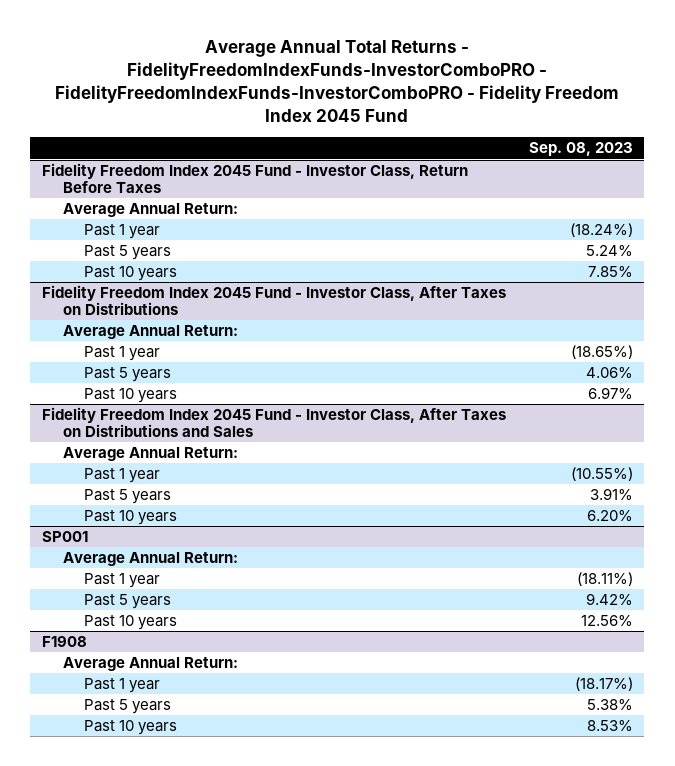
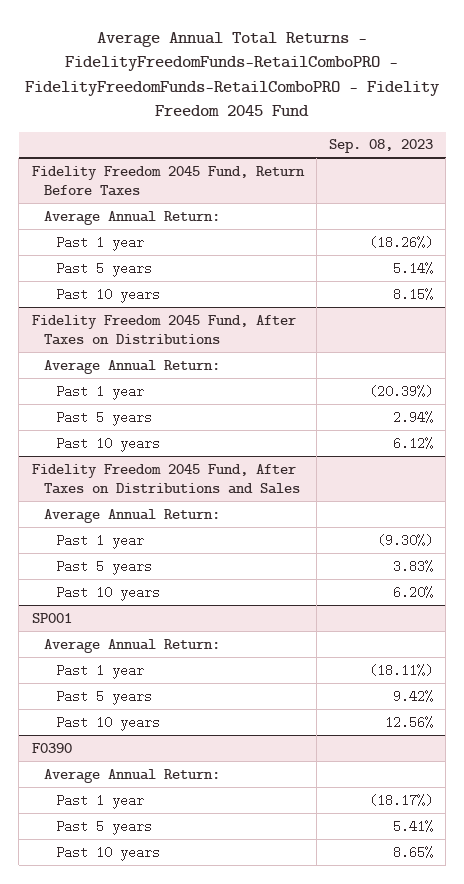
- Average Annual Total Returns - FidelityFreedomIndexFunds-InvestorComboPRO - FidelityFreedomIndexFunds-InvestorComboPRO - Fidelity Freedom Index 2045 Fund
+ Average Annual Total Returns - FidelityFreedomFunds-RetailComboPRO - FidelityFreedomFunds-RetailComboPRO - Fidelity Freedom 2045 Fund
- Fidelity Freedom Index 2045 Fund - Investor Class, Return Before Taxes
+ Fidelity Freedom 2045 Fund, Return Before Taxes
- Past 1 year | (18.24%)
- Past 5 years | 5.24%
- Past 10 years | 7.85%
- Fidelity Freedom Index 2045 Fund - Investor Class, After Taxes on Distributions
+ Past 1 year | (18.26%)
+ Past 5 years | 5.14%
+ Past 10 years | 8.15%
+ Fidelity Freedom 2045 Fund, After Taxes on Distributions
- Past 1 year | (18.65%)
- Past 5 years | 4.06%
- Past 10 years | 6.97%
- Fidelity Freedom Index 2045 Fund - Investor Class, After Taxes on Distributions and Sales
+ Past 1 year | (20.39%)
+ Past 5 years | 2.94%
+ Past 10 years | 6.12%
+ Fidelity Freedom 2045 Fund, After Taxes on Distributions and Sales
- Past 1 year | (10.55%)
- Past 5 years | 3.91%
+ Past 1 year | (9.30%)
+ Past 5 years | 3.83%
- F1908
+ F0390
- Past 5 years | 5.38%
- Past 10 years | 8.53%
+ Past 5 years | 5.41%
+ Past 10 years | 8.65%

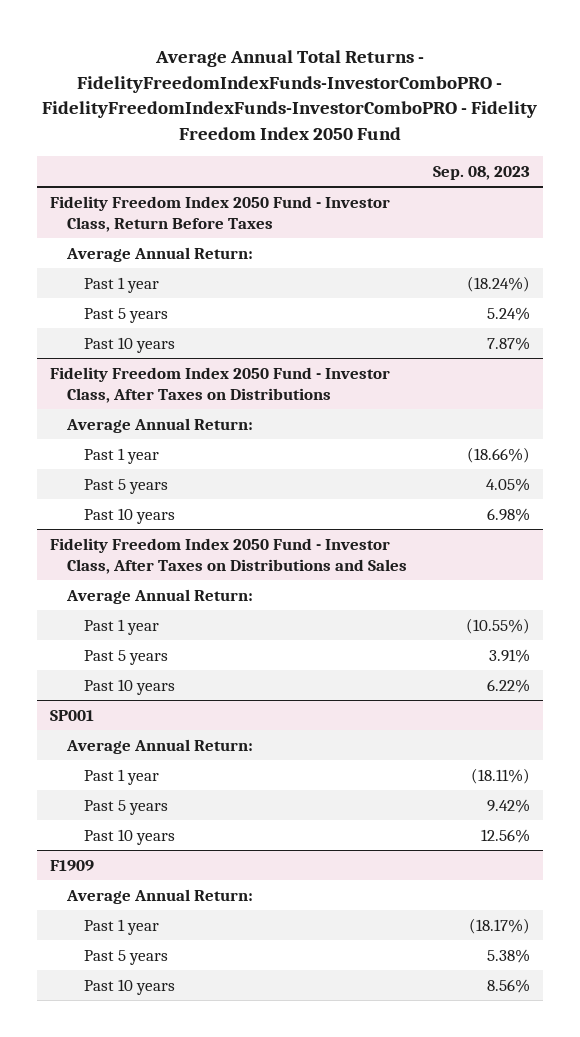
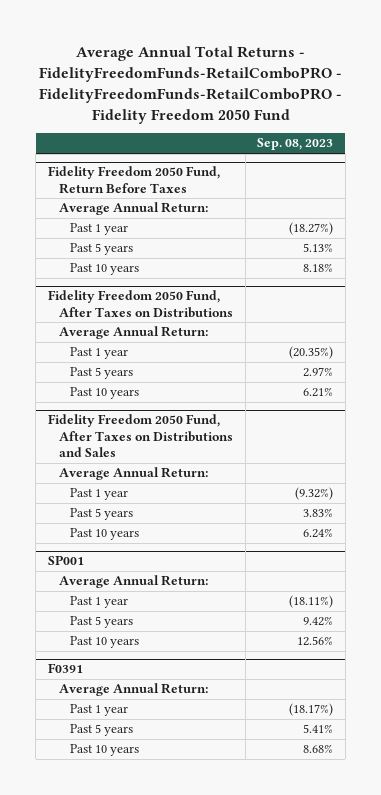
- Average Annual Total Returns - FidelityFreedomIndexFunds-InvestorComboPRO - FidelityFreedomIndexFunds-InvestorComboPRO - Fidelity Freedom Index 2050 Fund
+ Average Annual Total Returns - FidelityFreedomFunds-RetailComboPRO - FidelityFreedomFunds-RetailComboPRO - Fidelity Freedom 2050 Fund
- Fidelity Freedom Index 2050 Fund - Investor Class, Return Before Taxes
+ Fidelity Freedom 2050 Fund, Return Before Taxes
- Past 1 year | (18.24%)
- Past 5 years | 5.24%
- Past 10 years | 7.87%
- Fidelity Freedom Index 2050 Fund - Investor Class, After Taxes on Distributions
+ Past 1 year | (18.27%)
+ Past 5 years | 5.13%
+ Past 10 years | 8.18%
+ Fidelity Freedom 2050 Fund, After Taxes on Distributions
- Past 1 year | (18.66%)
- Past 5 years | 4.05%
- Past 10 years | 6.98%
- Fidelity Freedom Index 2050 Fund - Investor Class, After Taxes on Distributions and Sales
+ Past 1 year | (20.35%)
+ Past 5 years | 2.97%
+ Past 10 years | 6.21%
+ Fidelity Freedom 2050 Fund, After Taxes on Distributions and Sales
- Past 1 year | (10.55%)
- Past 5 years | 3.91%
- Past 10 years | 6.22%
+ Past 1 year | (9.32%)
+ Past 5 years | 3.83%
+ Past 10 years | 6.24%
- F1909
+ F0391
- Past 5 years | 5.38%
- Past 10 years | 8.56%
+ Past 5 years | 5.41%
+ Past 10 years | 8.68%

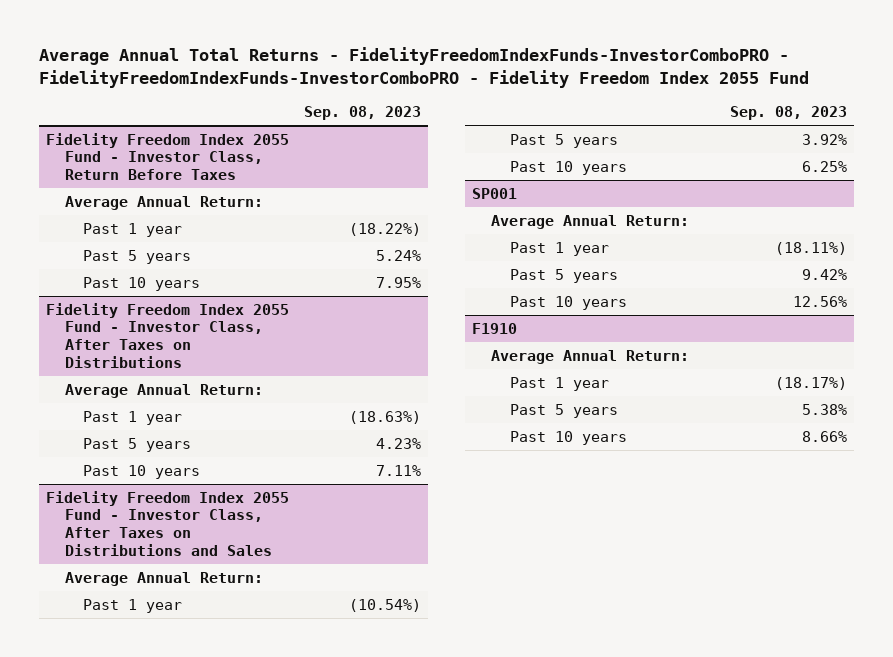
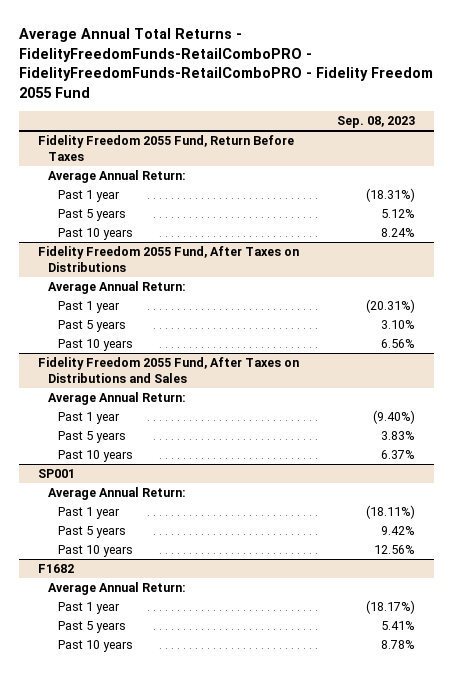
- Average Annual Total Returns - FidelityFreedomIndexFunds-InvestorComboPRO - FidelityFreedomIndexFunds-InvestorComboPRO - Fidelity Freedom Index 2055 Fund
+ Average Annual Total Returns - FidelityFreedomFunds-RetailComboPRO - FidelityFreedomFunds-RetailComboPRO - Fidelity Freedom 2055 Fund
- Fidelity Freedom Index 2055 Fund - Investor Class, Return Before Taxes
+ Fidelity Freedom 2055 Fund, Return Before Taxes
- Past 1 year | (18.22%)
- Past 5 years | 5.24%
- Past 10 years | 7.95%
- Fidelity Freedom Index 2055 Fund - Investor Class, After Taxes on Distributions
+ Past 1 year | (18.31%)
+ Past 5 years | 5.12%
+ Past 10 years | 8.24%
+ Fidelity Freedom 2055 Fund, After Taxes on Distributions
- Past 1 year | (18.63%)
- Past 5 years | 4.23%
- Past 10 years | 7.11%
- Fidelity Freedom Index 2055 Fund - Investor Class, After Taxes on Distributions and Sales
+ Past 1 year | (20.31%)
+ Past 5 years | 3.10%
+ Past 10 years | 6.56%
+ Fidelity Freedom 2055 Fund, After Taxes on Distributions and Sales
- Past 1 year | (10.54%)
- Past 5 years | 3.92%
- Past 10 years | 6.25%
+ Past 1 year | (9.40%)
+ Past 5 years | 3.83%
+ Past 10 years | 6.37%
- F1910
+ F1682
- Past 5 years | 5.38%
- Past 10 years | 8.66%
+ Past 5 years | 5.41%
+ Past 10 years | 8.78%

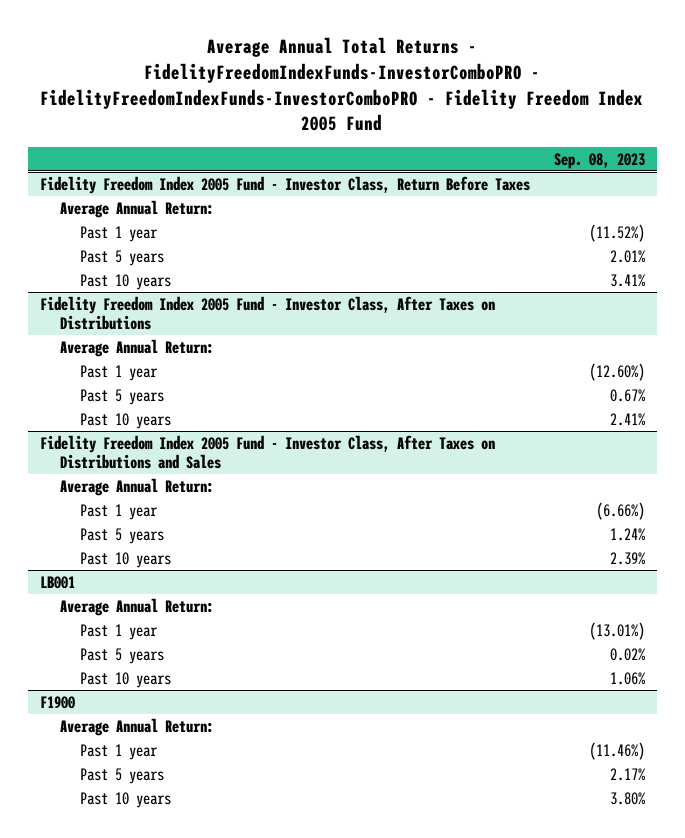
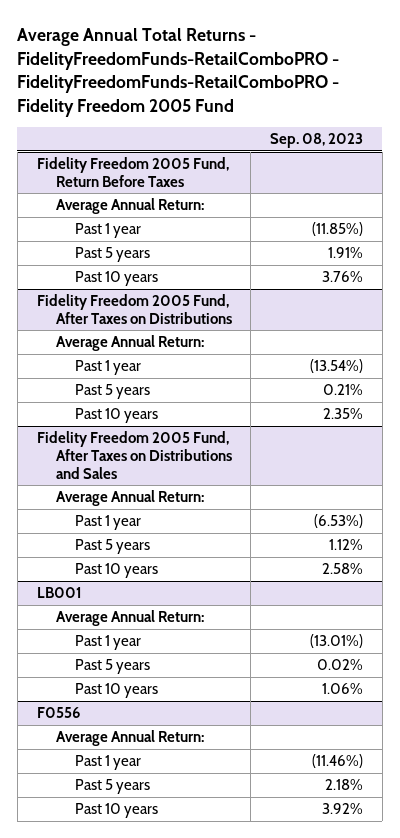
- Average Annual Total Returns - FidelityFreedomIndexFunds-InvestorComboPRO - FidelityFreedomIndexFunds-InvestorComboPRO - Fidelity Freedom Index 2005 Fund
+ Average Annual Total Returns - FidelityFreedomFunds-RetailComboPRO - FidelityFreedomFunds-RetailComboPRO - Fidelity Freedom 2005 Fund
- Fidelity Freedom Index 2005 Fund - Investor Class, Return Before Taxes
+ Fidelity Freedom 2005 Fund, Return Before Taxes
- Past 1 year | (11.52%)
- Past 5 years | 2.01%
- Past 10 years | 3.41%
- Fidelity Freedom Index 2005 Fund - Investor Class, After Taxes on Distributions
+ Past 1 year | (11.85%)
+ Past 5 years | 1.91%
+ Past 10 years | 3.76%
+ Fidelity Freedom 2005 Fund, After Taxes on Distributions
- Past 1 year | (12.60%)
- Past 5 years | 0.67%
- Past 10 years | 2.41%
- Fidelity Freedom Index 2005 Fund - Investor Class, After Taxes on Distributions and Sales
+ Past 1 year | (13.54%)
+ Past 5 years | 0.21%
+ Past 10 years | 2.35%
+ Fidelity Freedom 2005 Fund, After Taxes on Distributions and Sales
- Past 1 year | (6.66%)
- Past 5 years | 1.24%
- Past 10 years | 2.39%
+ Past 1 year | (6.53%)
+ Past 5 years | 1.12%
+ Past 10 years | 2.58%
- F1900
+ F0556
- Past 5 years | 2.17%
- Past 10 years | 3.80%
+ Past 5 years | 2.18%
+ Past 10 years | 3.92%

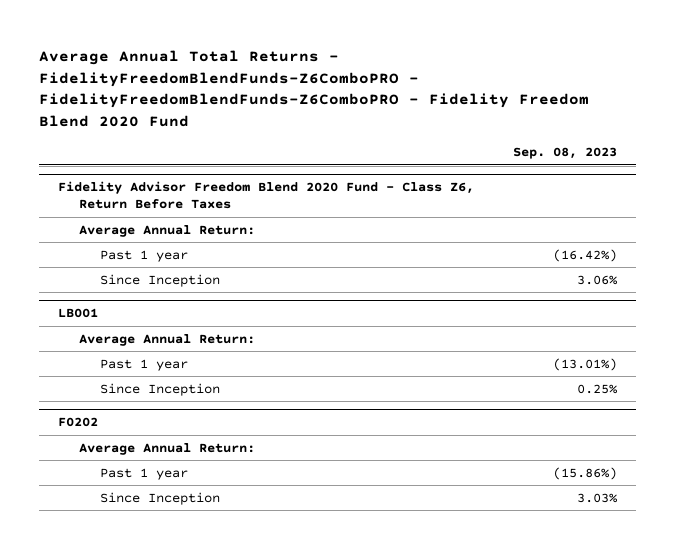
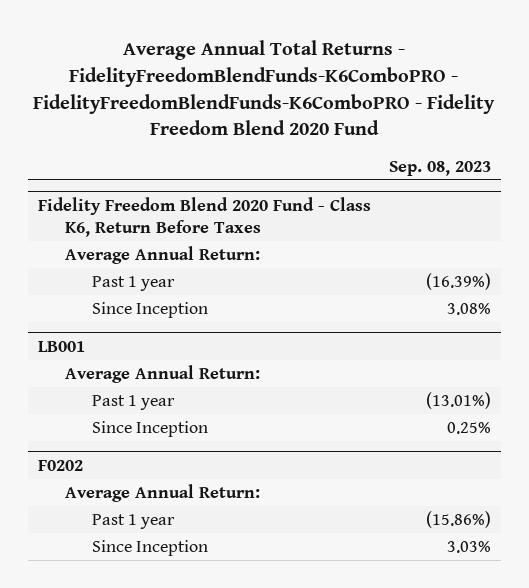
- Average Annual Total Returns - FidelityFreedomBlendFunds-Z6ComboPRO - FidelityFreedomBlendFunds-Z6ComboPRO - Fidelity Freedom Blend 2020 Fund
+ Average Annual Total Returns - FidelityFreedomBlendFunds-K6ComboPRO - FidelityFreedomBlendFunds-K6ComboPRO - Fidelity Freedom Blend 2020 Fund
- Fidelity Advisor Freedom Blend 2020 Fund - Class Z6, Return Before Taxes
+ Fidelity Freedom Blend 2020 Fund - Class K6, Return Before Taxes
- Past 1 year | (16.42%)
- Since Inception | 3.06%
+ Past 1 year | (16.39%)
+ Since Inception | 3.08%

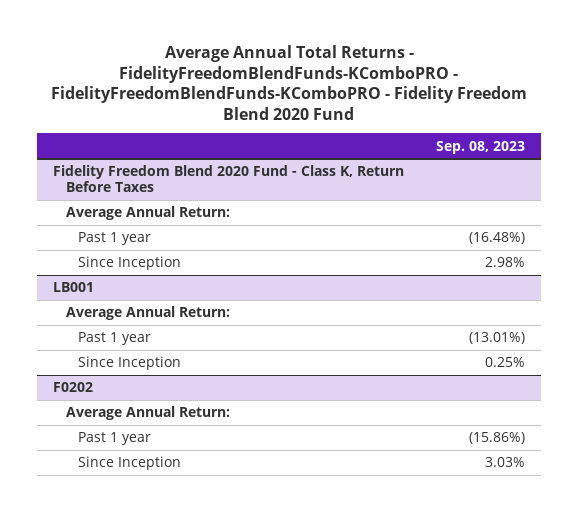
- Average Annual Total Returns - FidelityFreedomBlendFunds-K6ComboPRO - FidelityFreedomBlendFunds-K6ComboPRO - Fidelity Freedom Blend 2020 Fund
+ Average Annual Total Returns - FidelityFreedomBlendFunds-KComboPRO - FidelityFreedomBlendFunds-KComboPRO - Fidelity Freedom Blend 2020 Fund
- Fidelity Freedom Blend 2020 Fund - Class K6, Return Before Taxes
+ Fidelity Freedom Blend 2020 Fund - Class K, Return Before Taxes
- Past 1 year | (16.39%)
- Since Inception | 3.08%
+ Past 1 year | (16.48%)
+ Since Inception | 2.98%

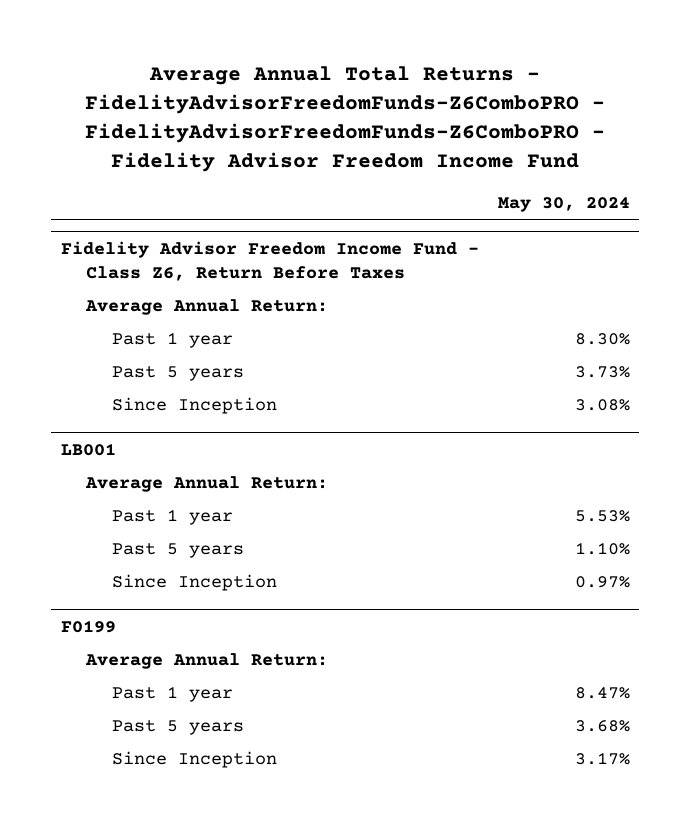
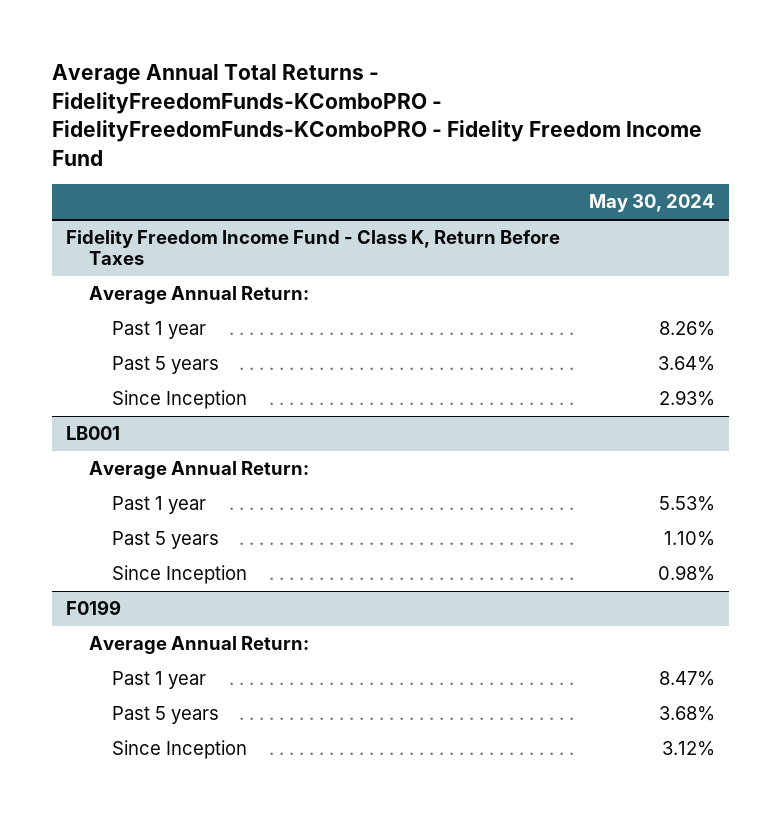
- Average Annual Total Returns - FidelityAdvisorFreedomFunds-Z6ComboPRO - FidelityAdvisorFreedomFunds-Z6ComboPRO - Fidelity Advisor Freedom Income Fund
+ Average Annual Total Returns - FidelityFreedomFunds-KComboPRO - FidelityFreedomFunds-KComboPRO - Fidelity Freedom Income Fund
- Fidelity Advisor Freedom Income Fund - Class Z6, Return Before Taxes
+ Fidelity Freedom Income Fund - Class K, Return Before Taxes
- Past 1 year | 8.30%
- Past 5 years | 3.73%
- Since Inception | 3.08%
+ Past 1 year | 8.26%
+ Past 5 years | 3.64%
+ Since Inception | 2.93%
@ LB001
- Since Inception | 0.97%
+ Since Inception | 0.98%
@ F0199
- Since Inception | 3.17%
+ Since Inception | 3.12%

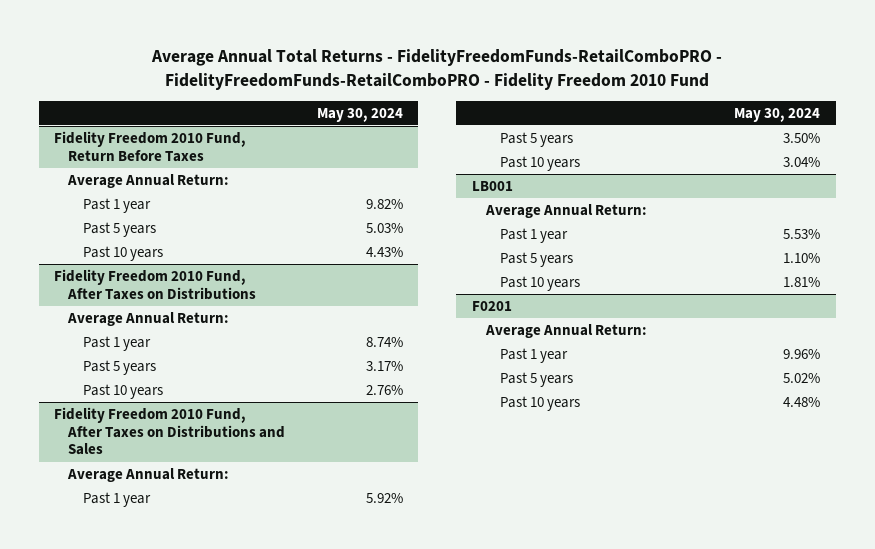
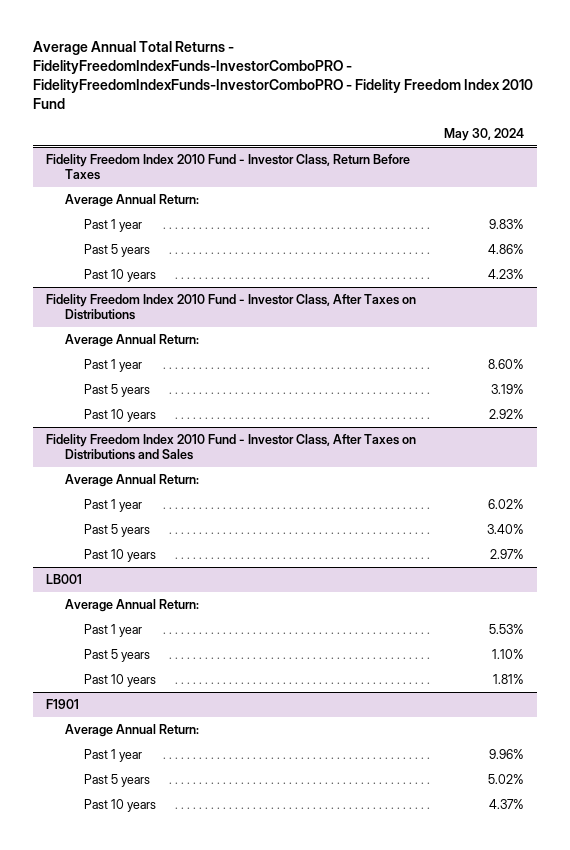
- Average Annual Total Returns - FidelityFreedomFunds-RetailComboPRO - FidelityFreedomFunds-RetailComboPRO - Fidelity Freedom 2010 Fund
+ Average Annual Total Returns - FidelityFreedomIndexFunds-InvestorComboPRO - FidelityFreedomIndexFunds-InvestorComboPRO - Fidelity Freedom Index 2010 Fund
- Fidelity Freedom 2010 Fund, Return Before Taxes
+ Fidelity Freedom Index 2010 Fund - Investor Class, Return Before Taxes
- Past 1 year | 9.82%
- Past 5 years | 5.03%
- Past 10 years | 4.43%
- Fidelity Freedom 2010 Fund, After Taxes on Distributions
+ Past 1 year | 9.83%
+ Past 5 years | 4.86%
+ Past 10 years | 4.23%
+ Fidelity Freedom Index 2010 Fund - Investor Class, After Taxes on Distributions
- Past 1 year | 8.74%
- Past 5 years | 3.17%
- Past 10 years | 2.76%
- Fidelity Freedom 2010 Fund, After Taxes on Distributions and Sales
+ Past 1 year | 8.60%
+ Past 5 years | 3.19%
+ Past 10 years | 2.92%
+ Fidelity Freedom Index 2010 Fund - Investor Class, After Taxes on Distributions and Sales
- Past 1 year | 5.92%
- Past 5 years | 3.50%
- Past 10 years | 3.04%
+ Past 1 year | 6.02%
+ Past 5 years | 3.40%
+ Past 10 years | 2.97%
- F0201
+ F1901
- Past 10 years | 4.48%
+ Past 10 years | 4.37%

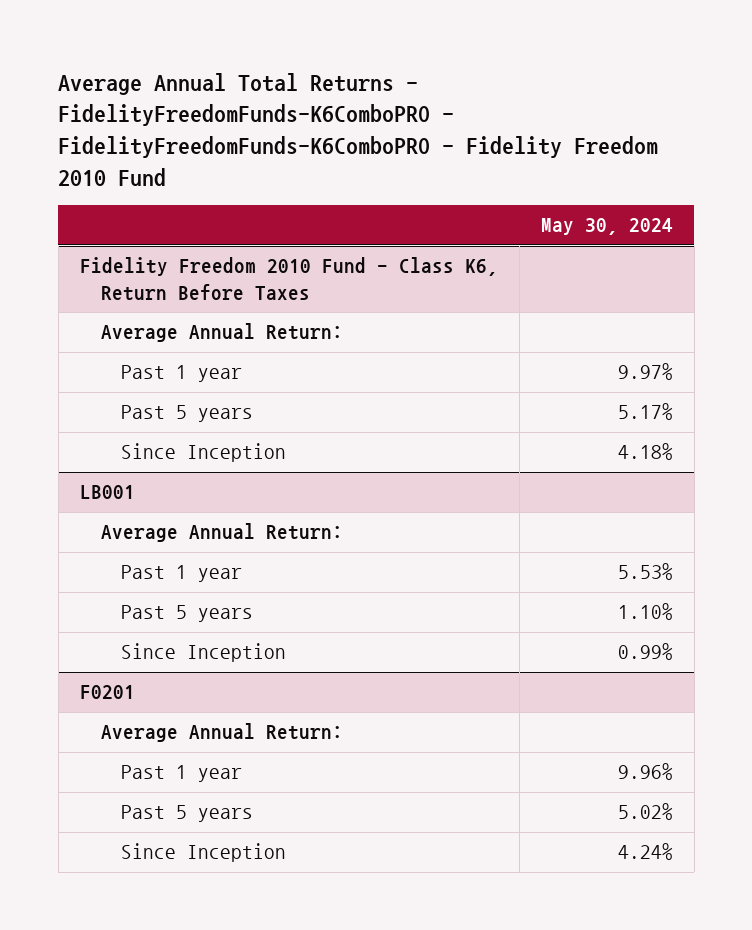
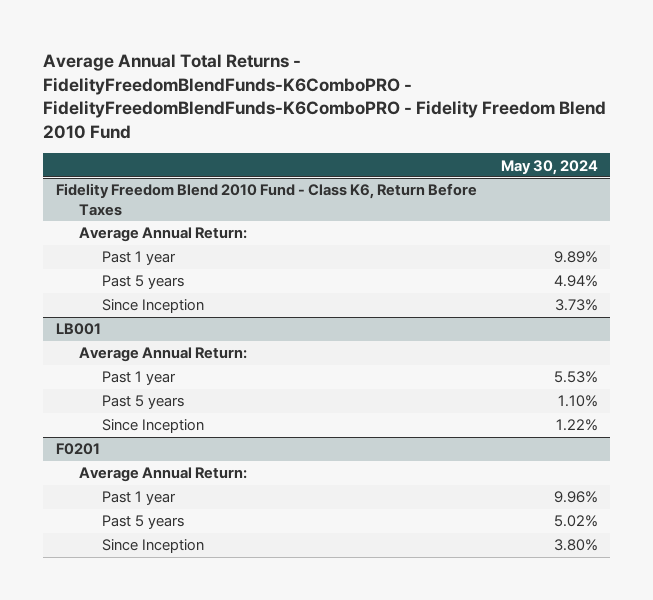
- Average Annual Total Returns - FidelityFreedomFunds-K6ComboPRO - FidelityFreedomFunds-K6ComboPRO - Fidelity Freedom 2010 Fund
+ Average Annual Total Returns - FidelityFreedomBlendFunds-K6ComboPRO - FidelityFreedomBlendFunds-K6ComboPRO - Fidelity Freedom Blend 2010 Fund
- Fidelity Freedom 2010 Fund - Class K6, Return Before Taxes
+ Fidelity Freedom Blend 2010 Fund - Class K6, Return Before Taxes
- Past 1 year | 9.97%
- Past 5 years | 5.17%
- Since Inception | 4.18%
+ Past 1 year | 9.89%
+ Past 5 years | 4.94%
+ Since Inception | 3.73%
@ LB001
- Since Inception | 0.99%
+ Since Inception | 1.22%
@ F0201
- Since Inception | 4.24%
+ Since Inception | 3.80%

